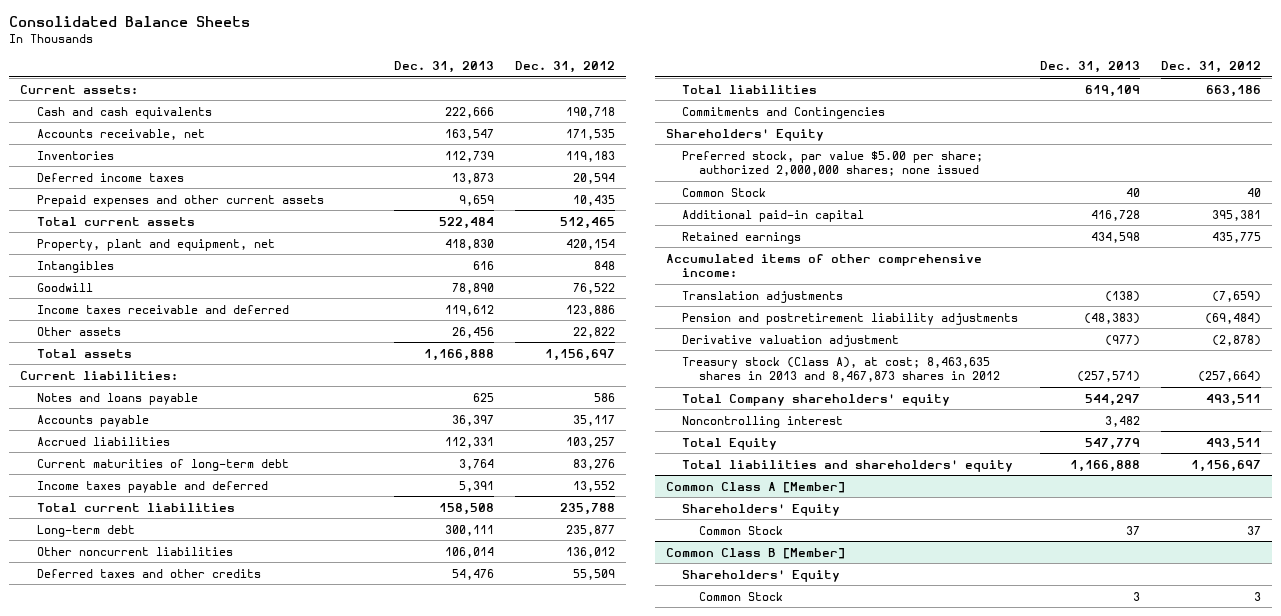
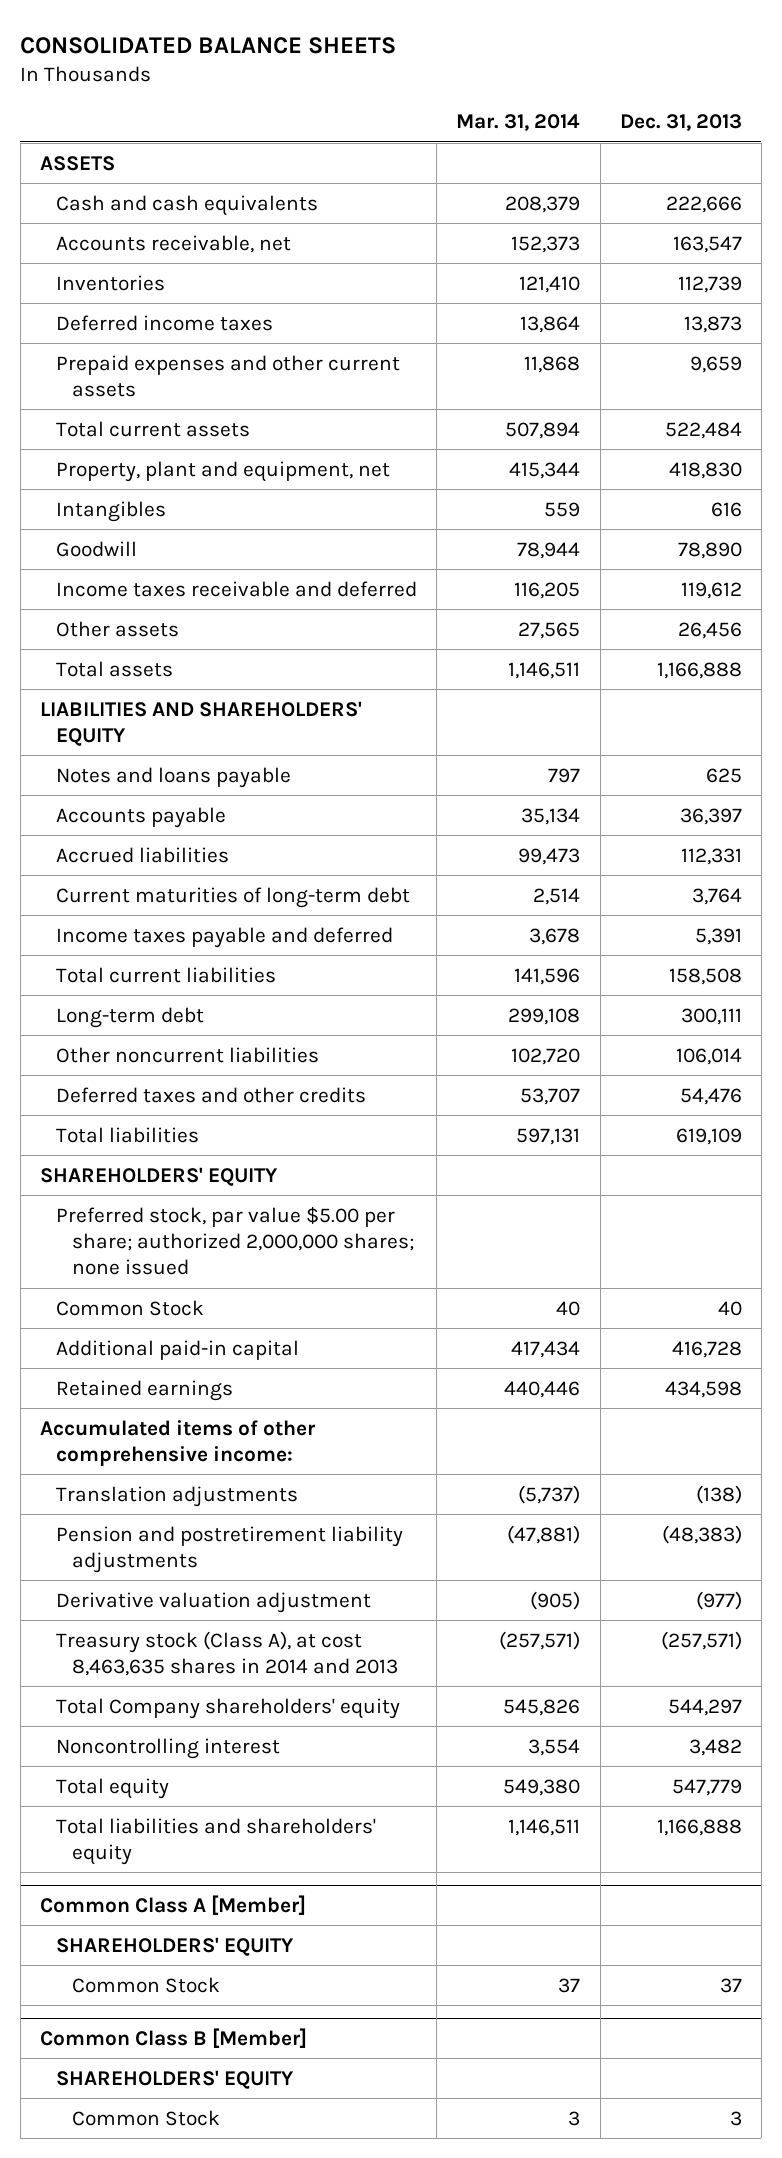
- Consolidated Balance Sheets
+ CONSOLIDATED BALANCE SHEETS
- | Dec. 31, 2013 | Dec. 31, 2012
+ | Mar. 31, 2014 | Dec. 31, 2013
- Current assets:
+ ASSETS
- Current liabilities:
+ LIABILITIES AND SHAREHOLDERS' EQUITY
- Commitments and Contingencies
- Shareholders' Equity
+ SHAREHOLDERS' EQUITY
- Treasury stock (Class A), at cost; 8,463,635 shares in 2013 and 8,467,873 shares in 2012 | (257,571) | (257,664)
+ Treasury stock (Class A), at cost 8,463,635 shares in 2014 and 2013 | (257,571) | (257,571)
- Total Equity | 547,779 | 493,511
+ Total equity | 549,380 | 547,779
@ Common Class A [Member]
- Shareholders' Equity
+ SHAREHOLDERS' EQUITY
@ Common Class B [Member]
- Shareholders' Equity
+ SHAREHOLDERS' EQUITY

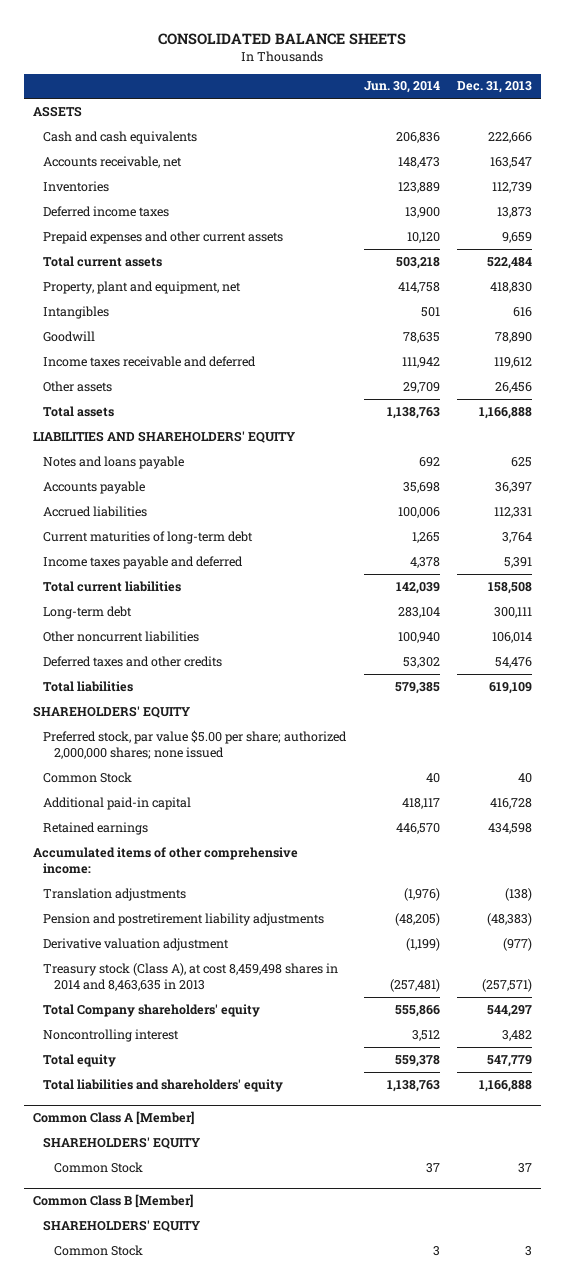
- | Mar. 31, 2014 | Dec. 31, 2013
+ | Jun. 30, 2014 | Dec. 31, 2013
- Treasury stock (Class A), at cost 8,463,635 shares in 2014 and 2013 | (257,571) | (257,571)
+ Treasury stock (Class A), at cost 8,459,498 shares in 2014 and 8,463,635 in 2013 | (257,481) | (257,571)

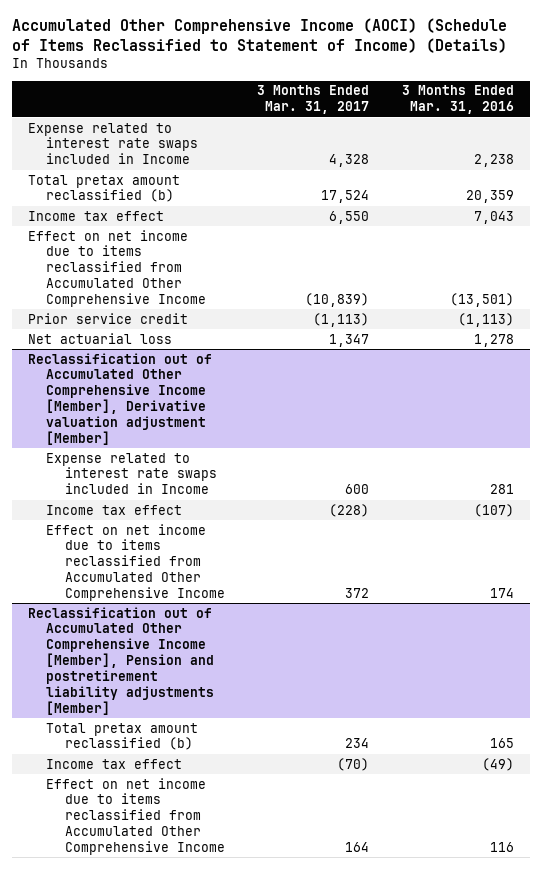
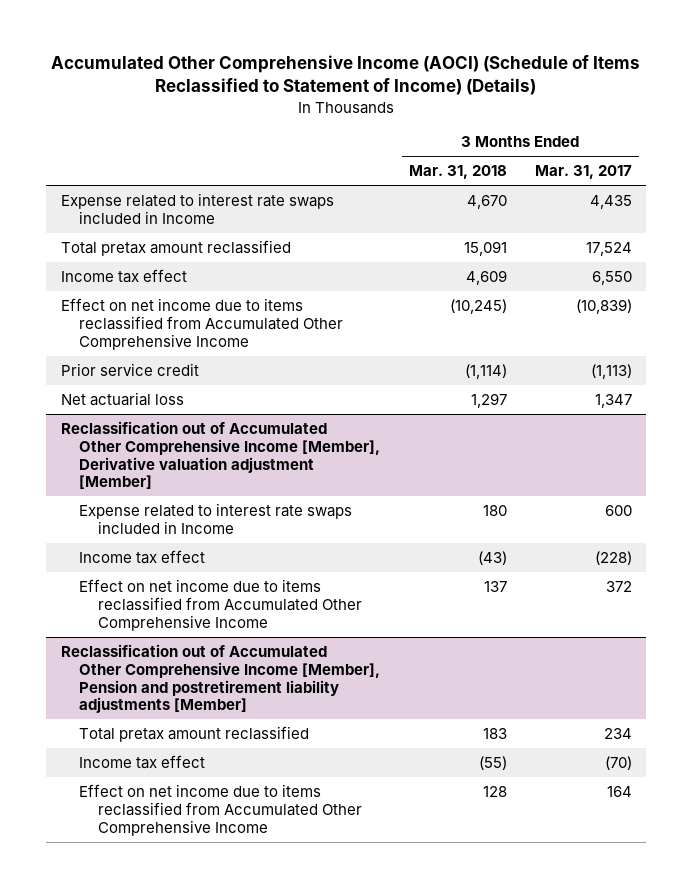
- | 3 Months Ended Mar. 31, 2017 | 3 Months Ended Mar. 31, 2016
+ | 3 Months Ended Mar. 31, 2018 | 3 Months Ended Mar. 31, 2017
- Expense related to interest rate swaps included in Income | 4,328 | 2,238
- Total pretax amount reclassified (b) | 17,524 | 20,359
+ Expense related to interest rate swaps included in Income | 4,670 | 4,435
+ Total pretax amount reclassified | 15,091 | 17,524
@ Reclassification out of Accumulated Other Comprehensive Income [Member], Pension and postretirement liability adjustments [Member]
- Total pretax amount reclassified (b) | 234 | 165
+ Total pretax amount reclassified | 183 | 234

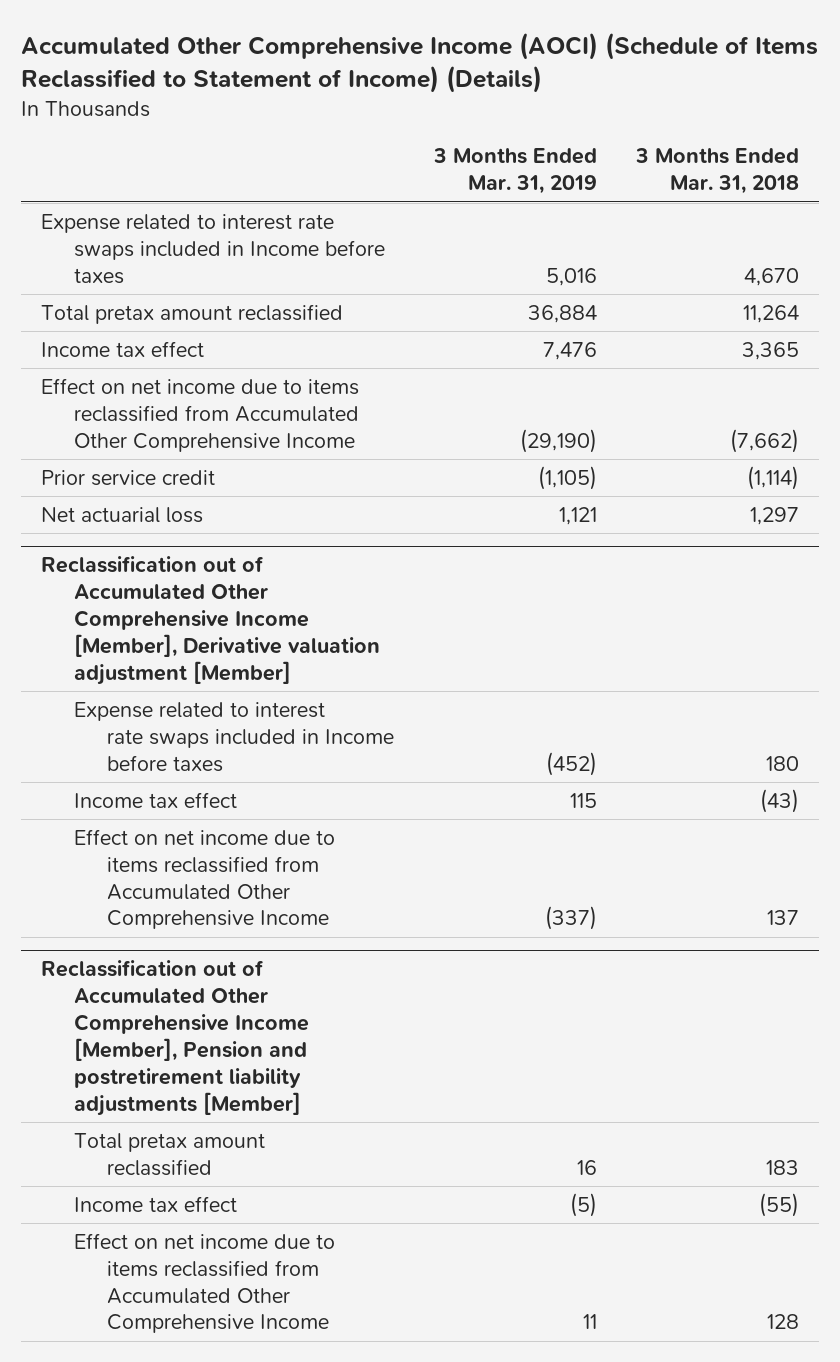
- | 3 Months Ended Mar. 31, 2018 | 3 Months Ended Mar. 31, 2017
+ | 3 Months Ended Mar. 31, 2019 | 3 Months Ended Mar. 31, 2018
- Expense related to interest rate swaps included in Income | 4,670 | 4,435
- Total pretax amount reclassified | 15,091 | 17,524
- Income tax effect | 4,609 | 6,550
- Effect on net income due to items reclassified from Accumulated Other Comprehensive Income | (10,245) | (10,839)
+ Expense related to interest rate swaps included in Income before taxes | 5,016 | 4,670
+ Total pretax amount reclassified | 36,884 | 11,264
+ Income tax effect | 7,476 | 3,365
+ Effect on net income due to items reclassified from Accumulated Other Comprehensive Income | (29,190) | (7,662)
@ Reclassification out of Accumulated Other Comprehensive Income [Member], Derivative valuation adjustment [Member]
- Expense related to interest rate swaps included in Income | 180 | 600
+ Expense related to interest rate swaps included in Income before taxes | (452) | 180

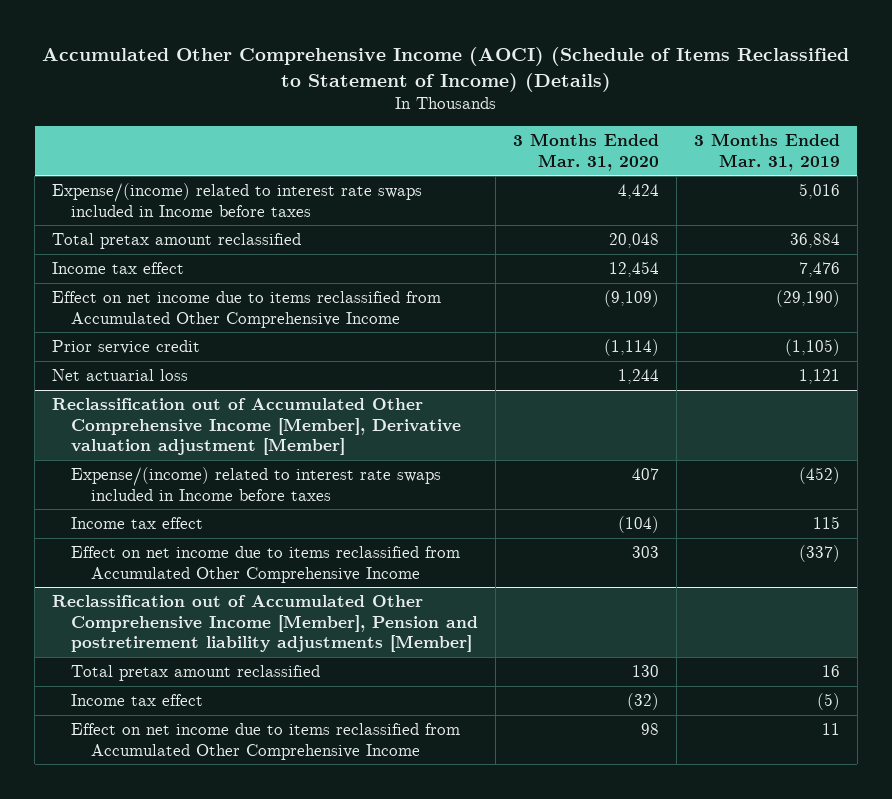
- | 3 Months Ended Mar. 31, 2019 | 3 Months Ended Mar. 31, 2018
+ | 3 Months Ended Mar. 31, 2020 | 3 Months Ended Mar. 31, 2019
- Expense related to interest rate swaps included in Income before taxes | 5,016 | 4,670
+ Expense/(income) related to interest rate swaps included in Income before taxes | 4,424 | 5,016
@ Reclassification out of Accumulated Other Comprehensive Income [Member], Derivative valuation adjustment [Member]
- Expense related to interest rate swaps included in Income before taxes | (452) | 180
+ Expense/(income) related to interest rate swaps included in Income before taxes | 407 | (452)

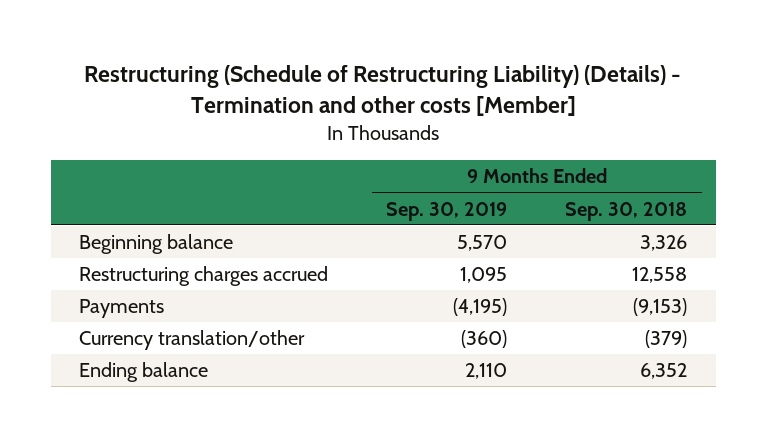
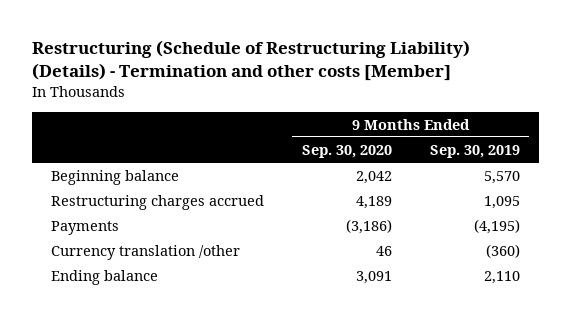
- | 9 Months Ended Sep. 30, 2019 | 9 Months Ended Sep. 30, 2018
+ | 9 Months Ended Sep. 30, 2020 | 9 Months Ended Sep. 30, 2019
- Currency translation/other | (360) | (379)
+ Currency translation /other | 46 | (360)

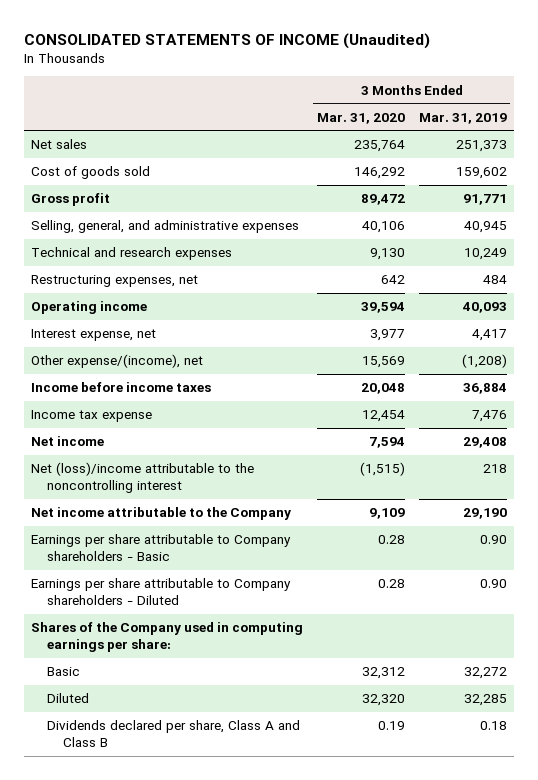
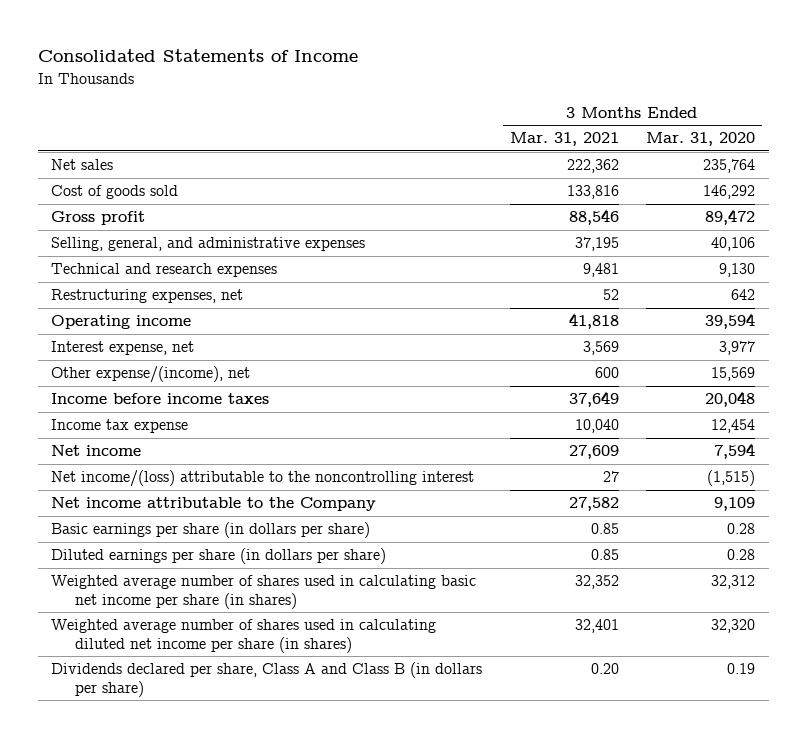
- CONSOLIDATED STATEMENTS OF INCOME (Unaudited)
+ Consolidated Statements of Income
- | 3 Months Ended Mar. 31, 2020 | 3 Months Ended Mar. 31, 2019
+ | 3 Months Ended Mar. 31, 2021 | 3 Months Ended Mar. 31, 2020
- Net (loss)/income attributable to the noncontrolling interest | (1,515) | 218
+ Net income/(loss) attributable to the noncontrolling interest | 27 | (1,515)
- Earnings per share attributable to Company shareholders - Basic | 0.28 | 0.90
- Earnings per share attributable to Company shareholders - Diluted | 0.28 | 0.90
- Shares of the Company used in computing earnings per share:
- Basic | 32,312 | 32,272
- Diluted | 32,320 | 32,285
- Dividends declared per share, Class A and Class B | 0.19 | 0.18
+ Basic earnings per share (in dollars per share) | 0.85 | 0.28
+ Diluted earnings per share (in dollars per share) | 0.85 | 0.28
+ Weighted average number of shares used in calculating basic net income per share (in shares) | 32,352 | 32,312
+ Weighted average number of shares used in calculating diluted net income per share (in shares) | 32,401 | 32,320
+ Dividends declared per share, Class A and Class B (in dollars per share) | 0.20 | 0.19

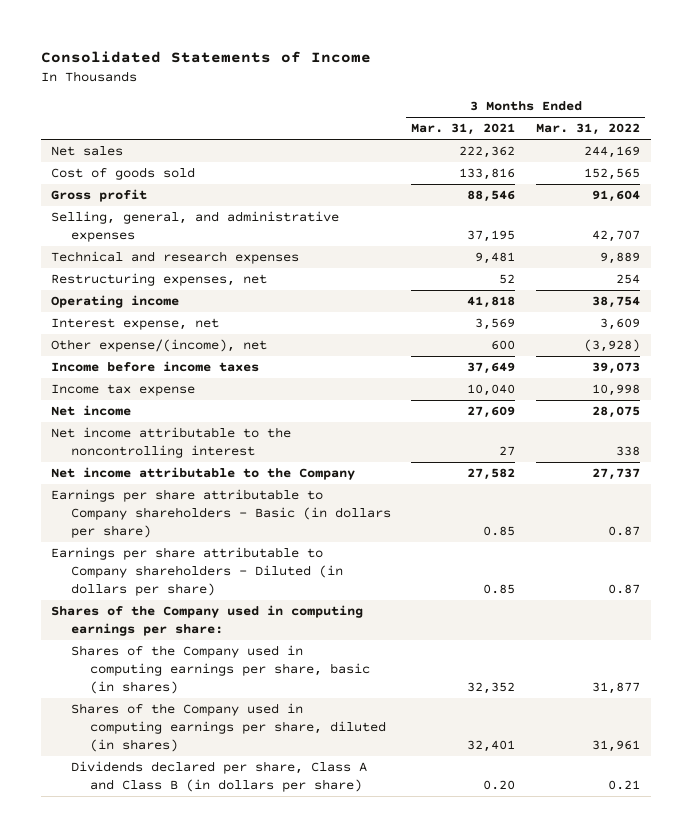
- | 3 Months Ended Mar. 31, 2021 | 3 Months Ended Mar. 31, 2020
+ | 3 Months Ended Mar. 31, 2021 | 3 Months Ended Mar. 31, 2022
- Net income/(loss) attributable to the noncontrolling interest | 27 | (1,515)
+ Net income attributable to the noncontrolling interest | 27 | 338
- Basic earnings per share (in dollars per share) | 0.85 | 0.28
- Diluted earnings per share (in dollars per share) | 0.85 | 0.28
- Weighted average number of shares used in calculating basic net income per share (in shares) | 32,352 | 32,312
- Weighted average number of shares used in calculating diluted net income per share (in shares) | 32,401 | 32,320
+ Earnings per share attributable to Company shareholders - Basic (in dollars per share) | 0.85 | 0.87
+ Earnings per share attributable to Company shareholders - Diluted (in dollars per share) | 0.85 | 0.87
+ Shares of the Company used in computing earnings per share:
+ Shares of the Company used in computing earnings per share, basic (in shares) | 32,352 | 31,877
+ Shares of the Company used in computing earnings per share, diluted (in shares) | 32,401 | 31,961

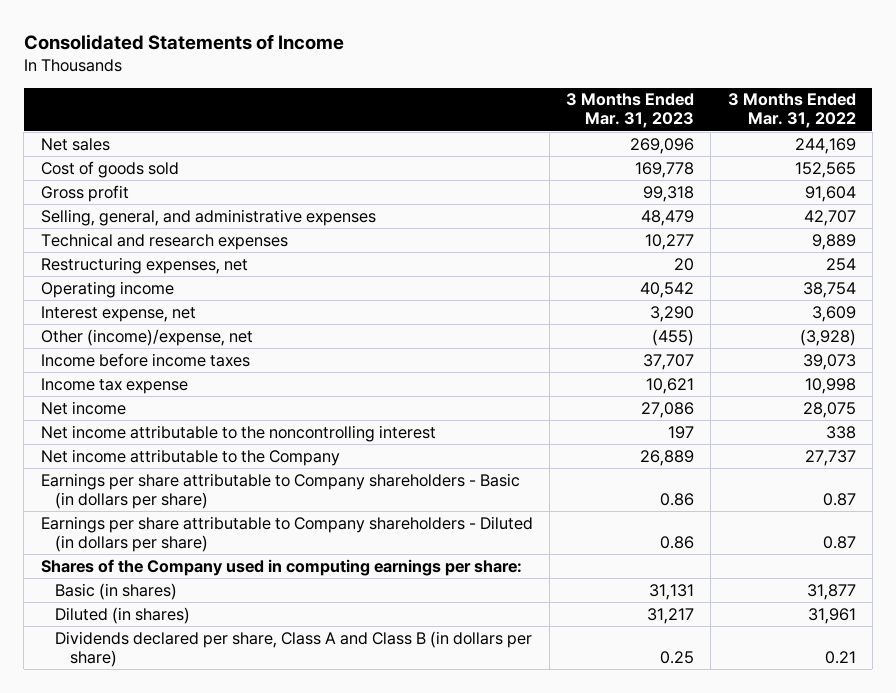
- | 3 Months Ended Mar. 31, 2021 | 3 Months Ended Mar. 31, 2022
+ | 3 Months Ended Mar. 31, 2023 | 3 Months Ended Mar. 31, 2022
- Other expense/(income), net | 600 | (3,928)
+ Other (income)/expense, net | (455) | (3,928)
- Shares of the Company used in computing earnings per share, basic (in shares) | 32,352 | 31,877
- Shares of the Company used in computing earnings per share, diluted (in shares) | 32,401 | 31,961
+ Basic (in shares) | 31,131 | 31,877
+ Diluted (in shares) | 31,217 | 31,961

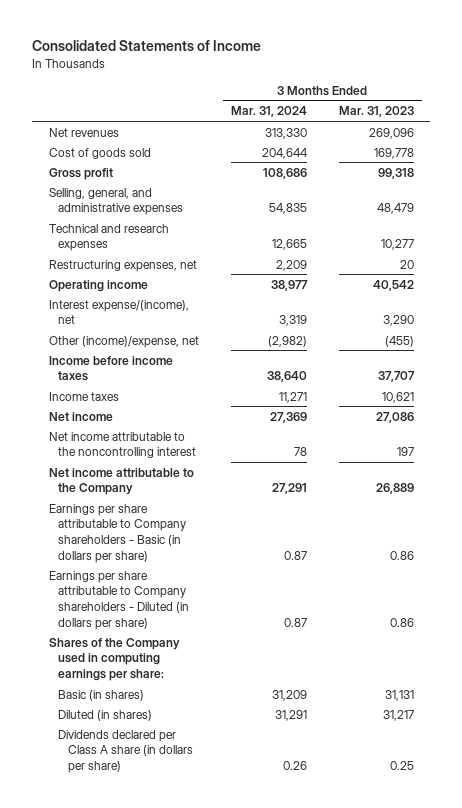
- | 3 Months Ended Mar. 31, 2023 | 3 Months Ended Mar. 31, 2022
+ | 3 Months Ended Mar. 31, 2024 | 3 Months Ended Mar. 31, 2023
- Net sales | 269,096 | 244,169
+ Net revenues | 313,330 | 269,096
- Interest expense, net | 3,290 | 3,609
+ Interest expense/(income), net | 3,319 | 3,290
- Income tax expense | 10,621 | 10,998
+ Income taxes | 11,271 | 10,621
- Dividends declared per share, Class A and Class B (in dollars per share) | 0.25 | 0.21
+ Dividends declared per Class A share (in dollars per share) | 0.26 | 0.25

